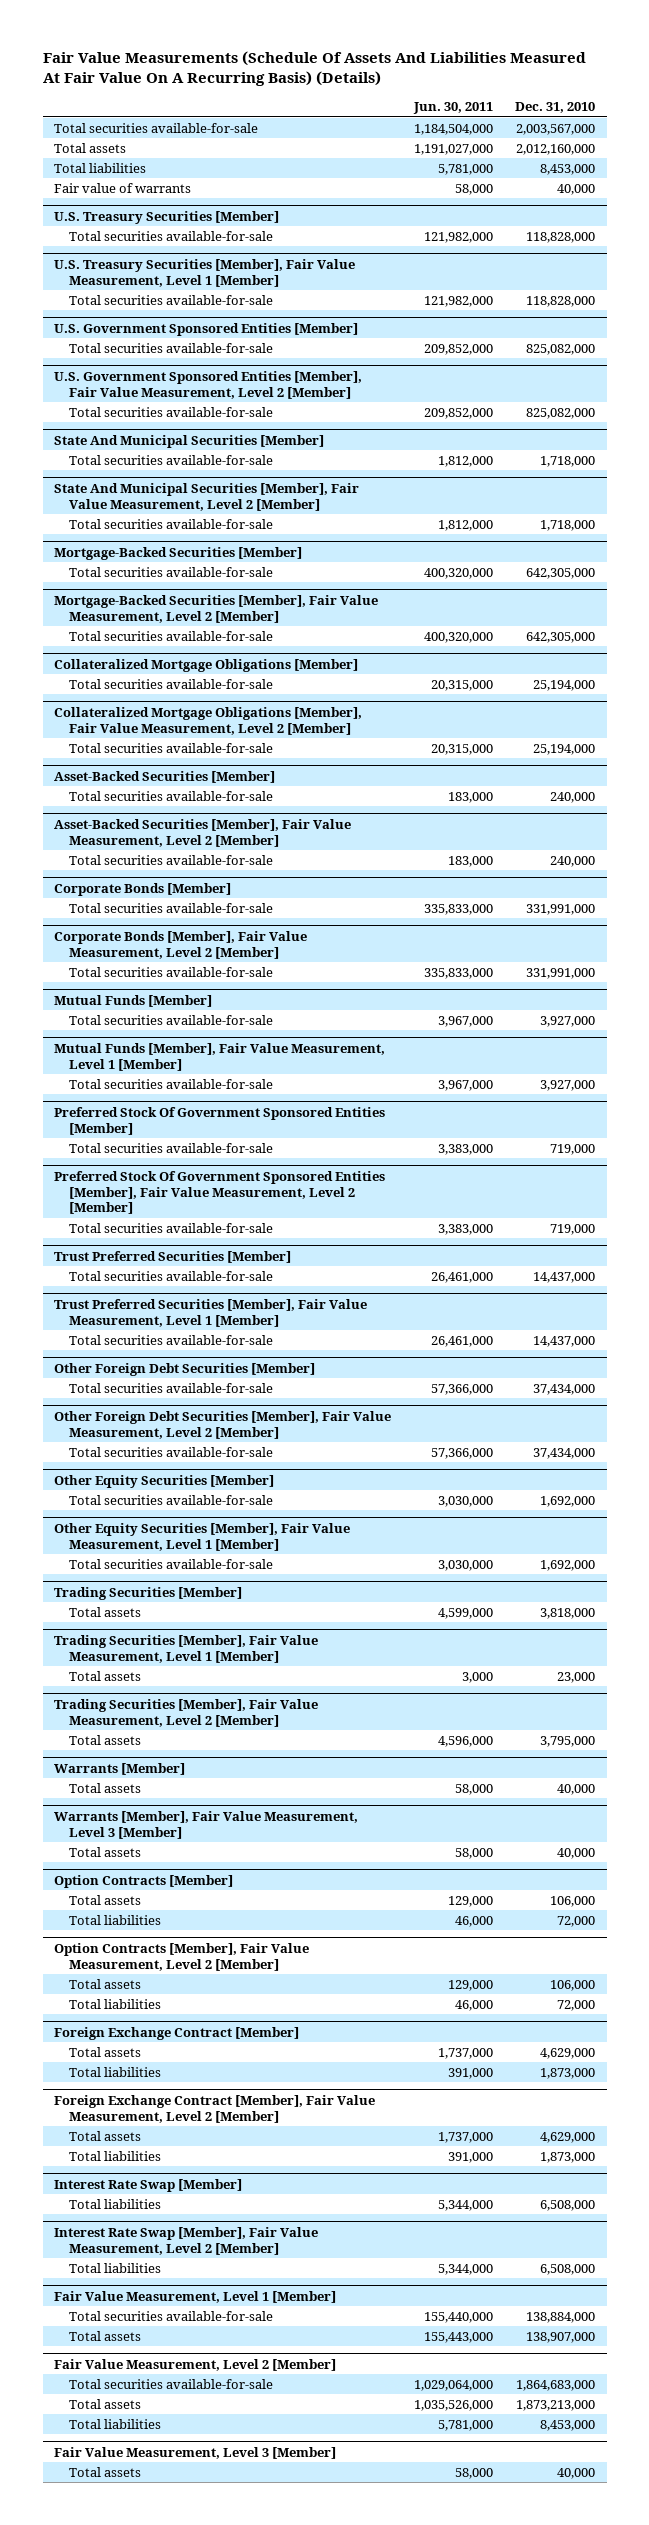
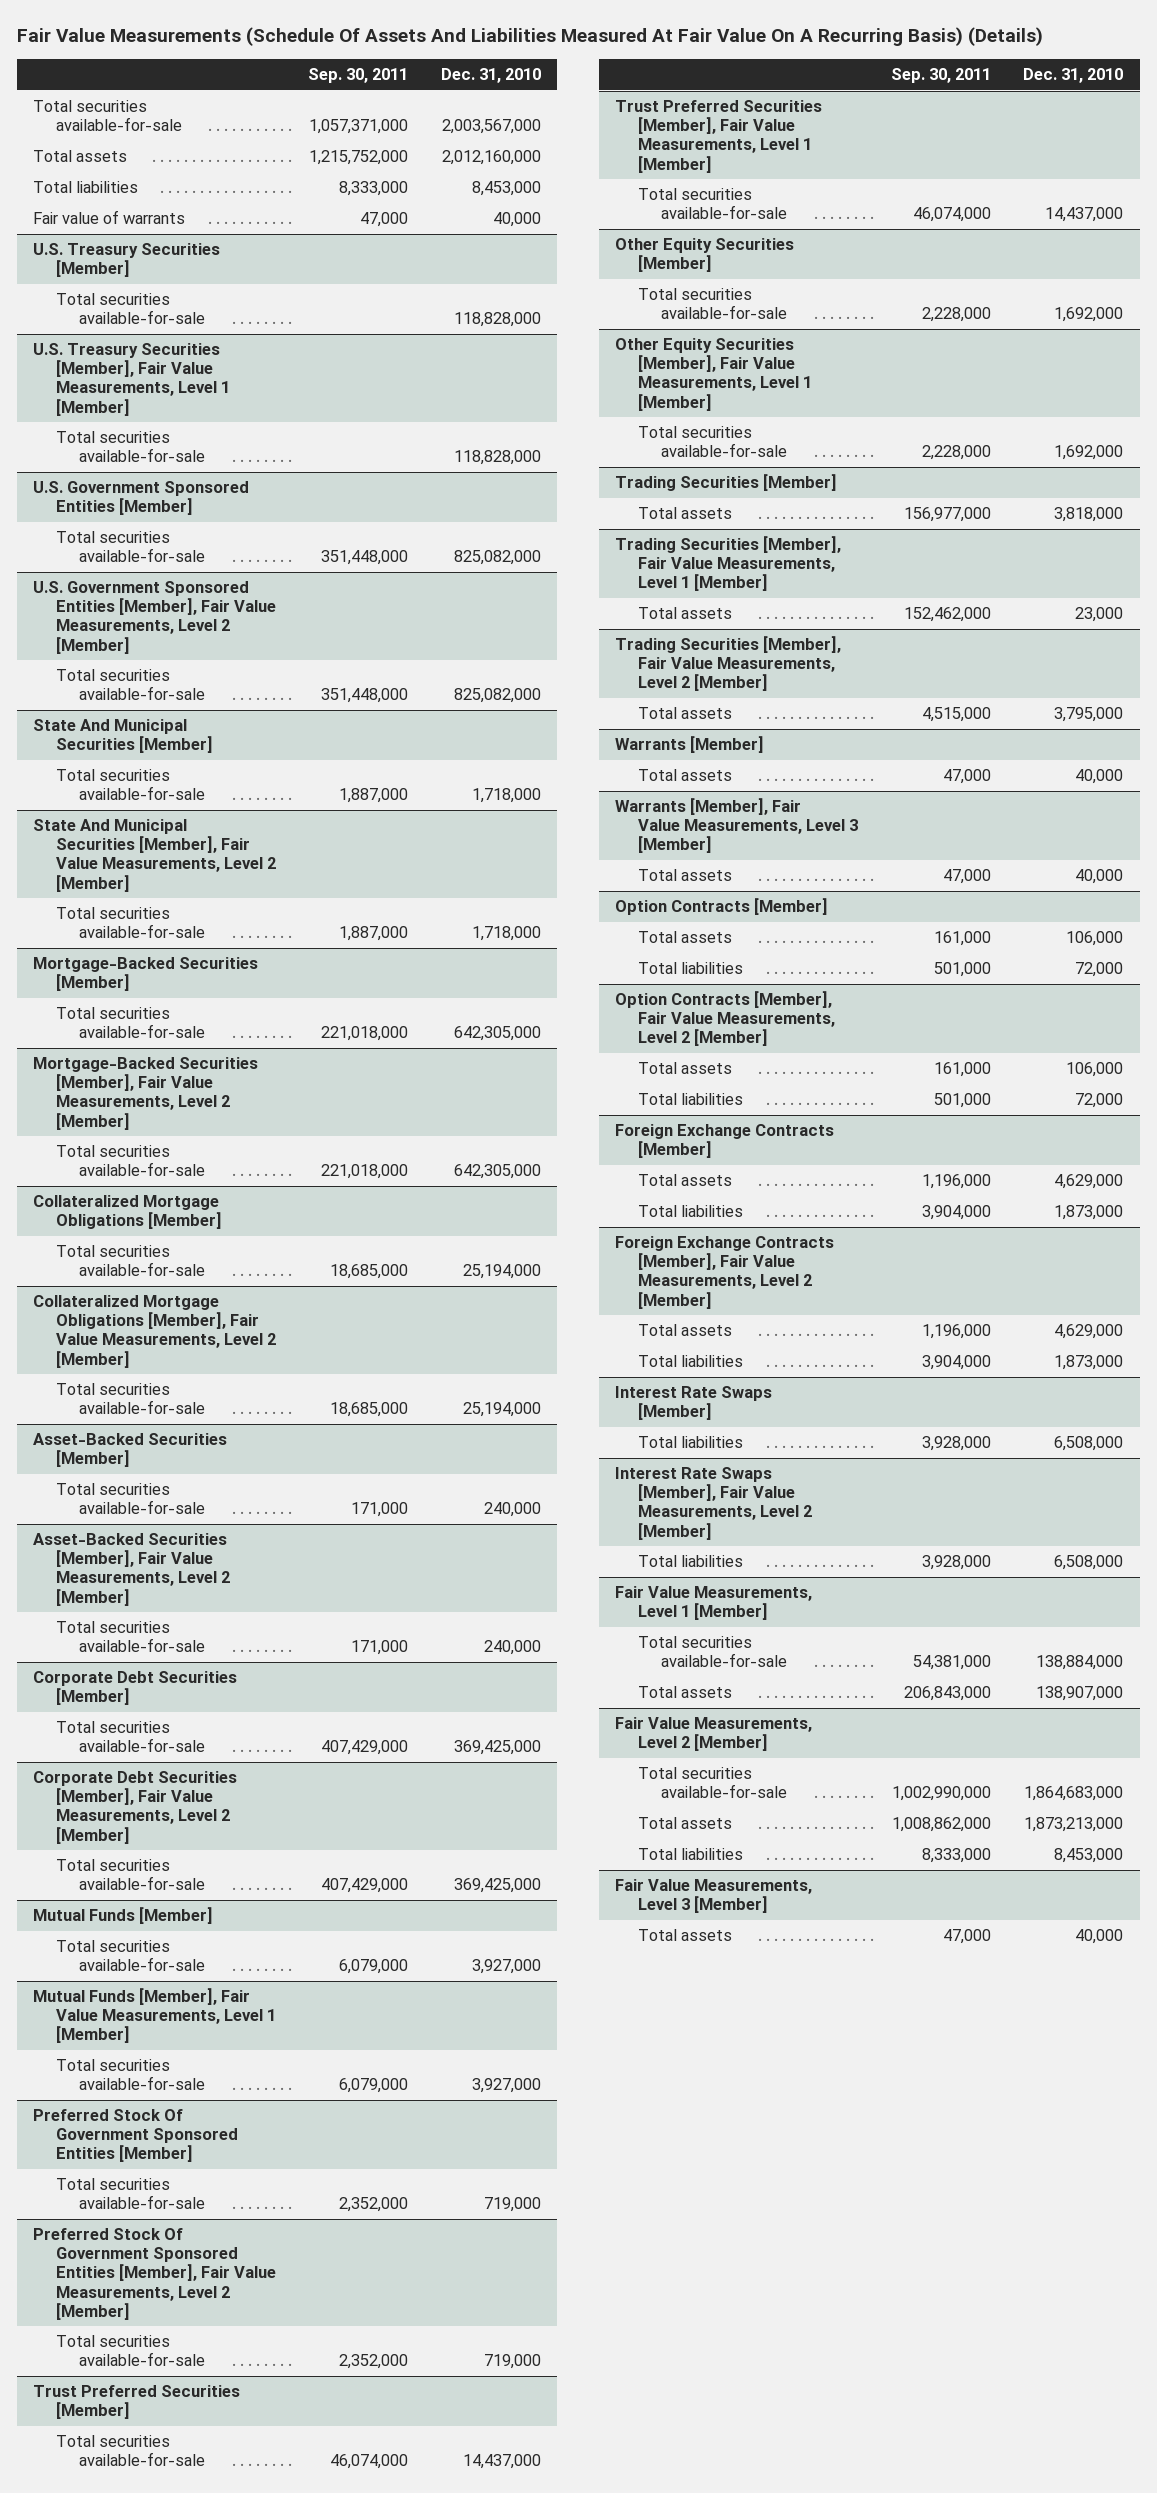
- | Jun. 30, 2011 | Dec. 31, 2010
+ | Sep. 30, 2011 | Dec. 31, 2010
- U.S. Treasury Securities [Member], Fair Value Measurement, Level 1 [Member]
+ U.S. Treasury Securities [Member], Fair Value Measurements, Level 1 [Member]
- U.S. Government Sponsored Entities [Member], Fair Value Measurement, Level 2 [Member]
+ U.S. Government Sponsored Entities [Member], Fair Value Measurements, Level 2 [Member]
- State And Municipal Securities [Member], Fair Value Measurement, Level 2 [Member]
+ State And Municipal Securities [Member], Fair Value Measurements, Level 2 [Member]
- Mortgage-Backed Securities [Member], Fair Value Measurement, Level 2 [Member]
+ Mortgage-Backed Securities [Member], Fair Value Measurements, Level 2 [Member]
- Collateralized Mortgage Obligations [Member], Fair Value Measurement, Level 2 [Member]
+ Collateralized Mortgage Obligations [Member], Fair Value Measurements, Level 2 [Member]
- Asset-Backed Securities [Member], Fair Value Measurement, Level 2 [Member]
+ Asset-Backed Securities [Member], Fair Value Measurements, Level 2 [Member]
- Corporate Bonds [Member]
- Total securities available-for-sale | 335,833,000 | 331,991,000
- Corporate Bonds [Member], Fair Value Measurement, Level 2 [Member]
- Total securities available-for-sale | 335,833,000 | 331,991,000
+ Corporate Debt Securities [Member]
+ Total securities available-for-sale | 407,429,000 | 369,425,000
+ Corporate Debt Securities [Member], Fair Value Measurements, Level 2 [Member]
+ Total securities available-for-sale | 407,429,000 | 369,425,000
- Mutual Funds [Member], Fair Value Measurement, Level 1 [Member]
+ Mutual Funds [Member], Fair Value Measurements, Level 1 [Member]
- Preferred Stock Of Government Sponsored Entities [Member], Fair Value Measurement, Level 2 [Member]
+ Preferred Stock Of Government Sponsored Entities [Member], Fair Value Measurements, Level 2 [Member]
- Trust Preferred Securities [Member], Fair Value Measurement, Level 1 [Member]
+ Trust Preferred Securities [Member], Fair Value Measurements, Level 1 [Member]
- Other Foreign Debt Securities [Member]
- Total securities available-for-sale | 57,366,000 | 37,434,000
- Other Foreign Debt Securities [Member], Fair Value Measurement, Level 2 [Member]
- Total securities available-for-sale | 57,366,000 | 37,434,000
- Other Equity Securities [Member], Fair Value Measurement, Level 1 [Member]
+ Other Equity Securities [Member], Fair Value Measurements, Level 1 [Member]
- Trading Securities [Member], Fair Value Measurement, Level 1 [Member]
+ Trading Securities [Member], Fair Value Measurements, Level 1 [Member]
- Trading Securities [Member], Fair Value Measurement, Level 2 [Member]
+ Trading Securities [Member], Fair Value Measurements, Level 2 [Member]
- Warrants [Member], Fair Value Measurement, Level 3 [Member]
+ Warrants [Member], Fair Value Measurements, Level 3 [Member]
- Option Contracts [Member], Fair Value Measurement, Level 2 [Member]
+ Option Contracts [Member], Fair Value Measurements, Level 2 [Member]
- Foreign Exchange Contract [Member]
+ Foreign Exchange Contracts [Member]
- Foreign Exchange Contract [Member], Fair Value Measurement, Level 2 [Member]
+ Foreign Exchange Contracts [Member], Fair Value Measurements, Level 2 [Member]
- Interest Rate Swap [Member]
+ Interest Rate Swaps [Member]
- Interest Rate Swap [Member], Fair Value Measurement, Level 2 [Member]
+ Interest Rate Swaps [Member], Fair Value Measurements, Level 2 [Member]
- Fair Value Measurement, Level 1 [Member]
+ Fair Value Measurements, Level 1 [Member]
- Fair Value Measurement, Level 2 [Member]
+ Fair Value Measurements, Level 2 [Member]
- Fair Value Measurement, Level 3 [Member]
+ Fair Value Measurements, Level 3 [Member]

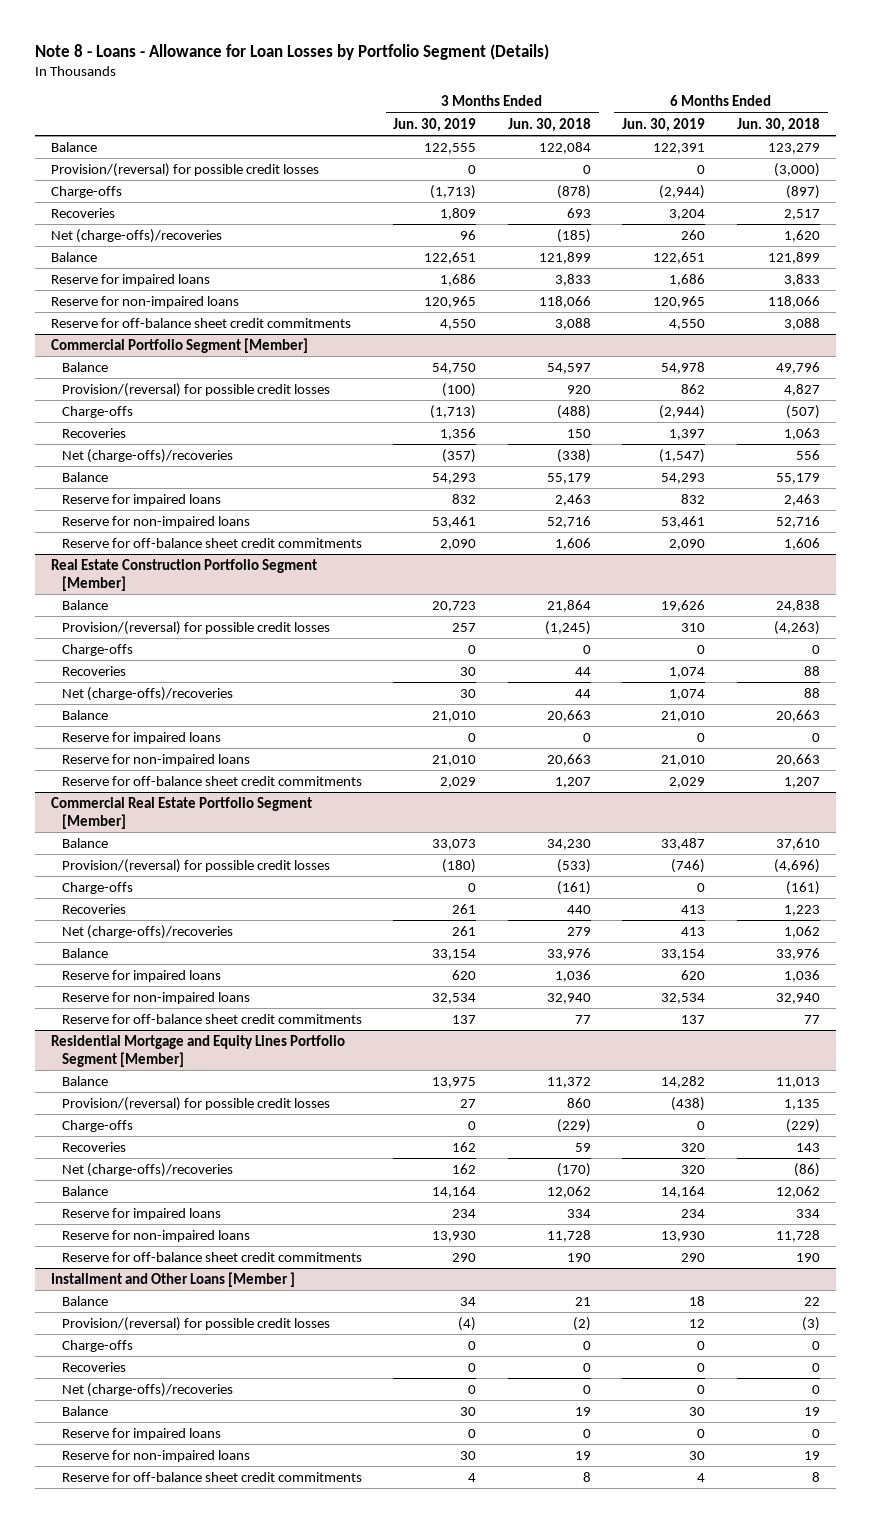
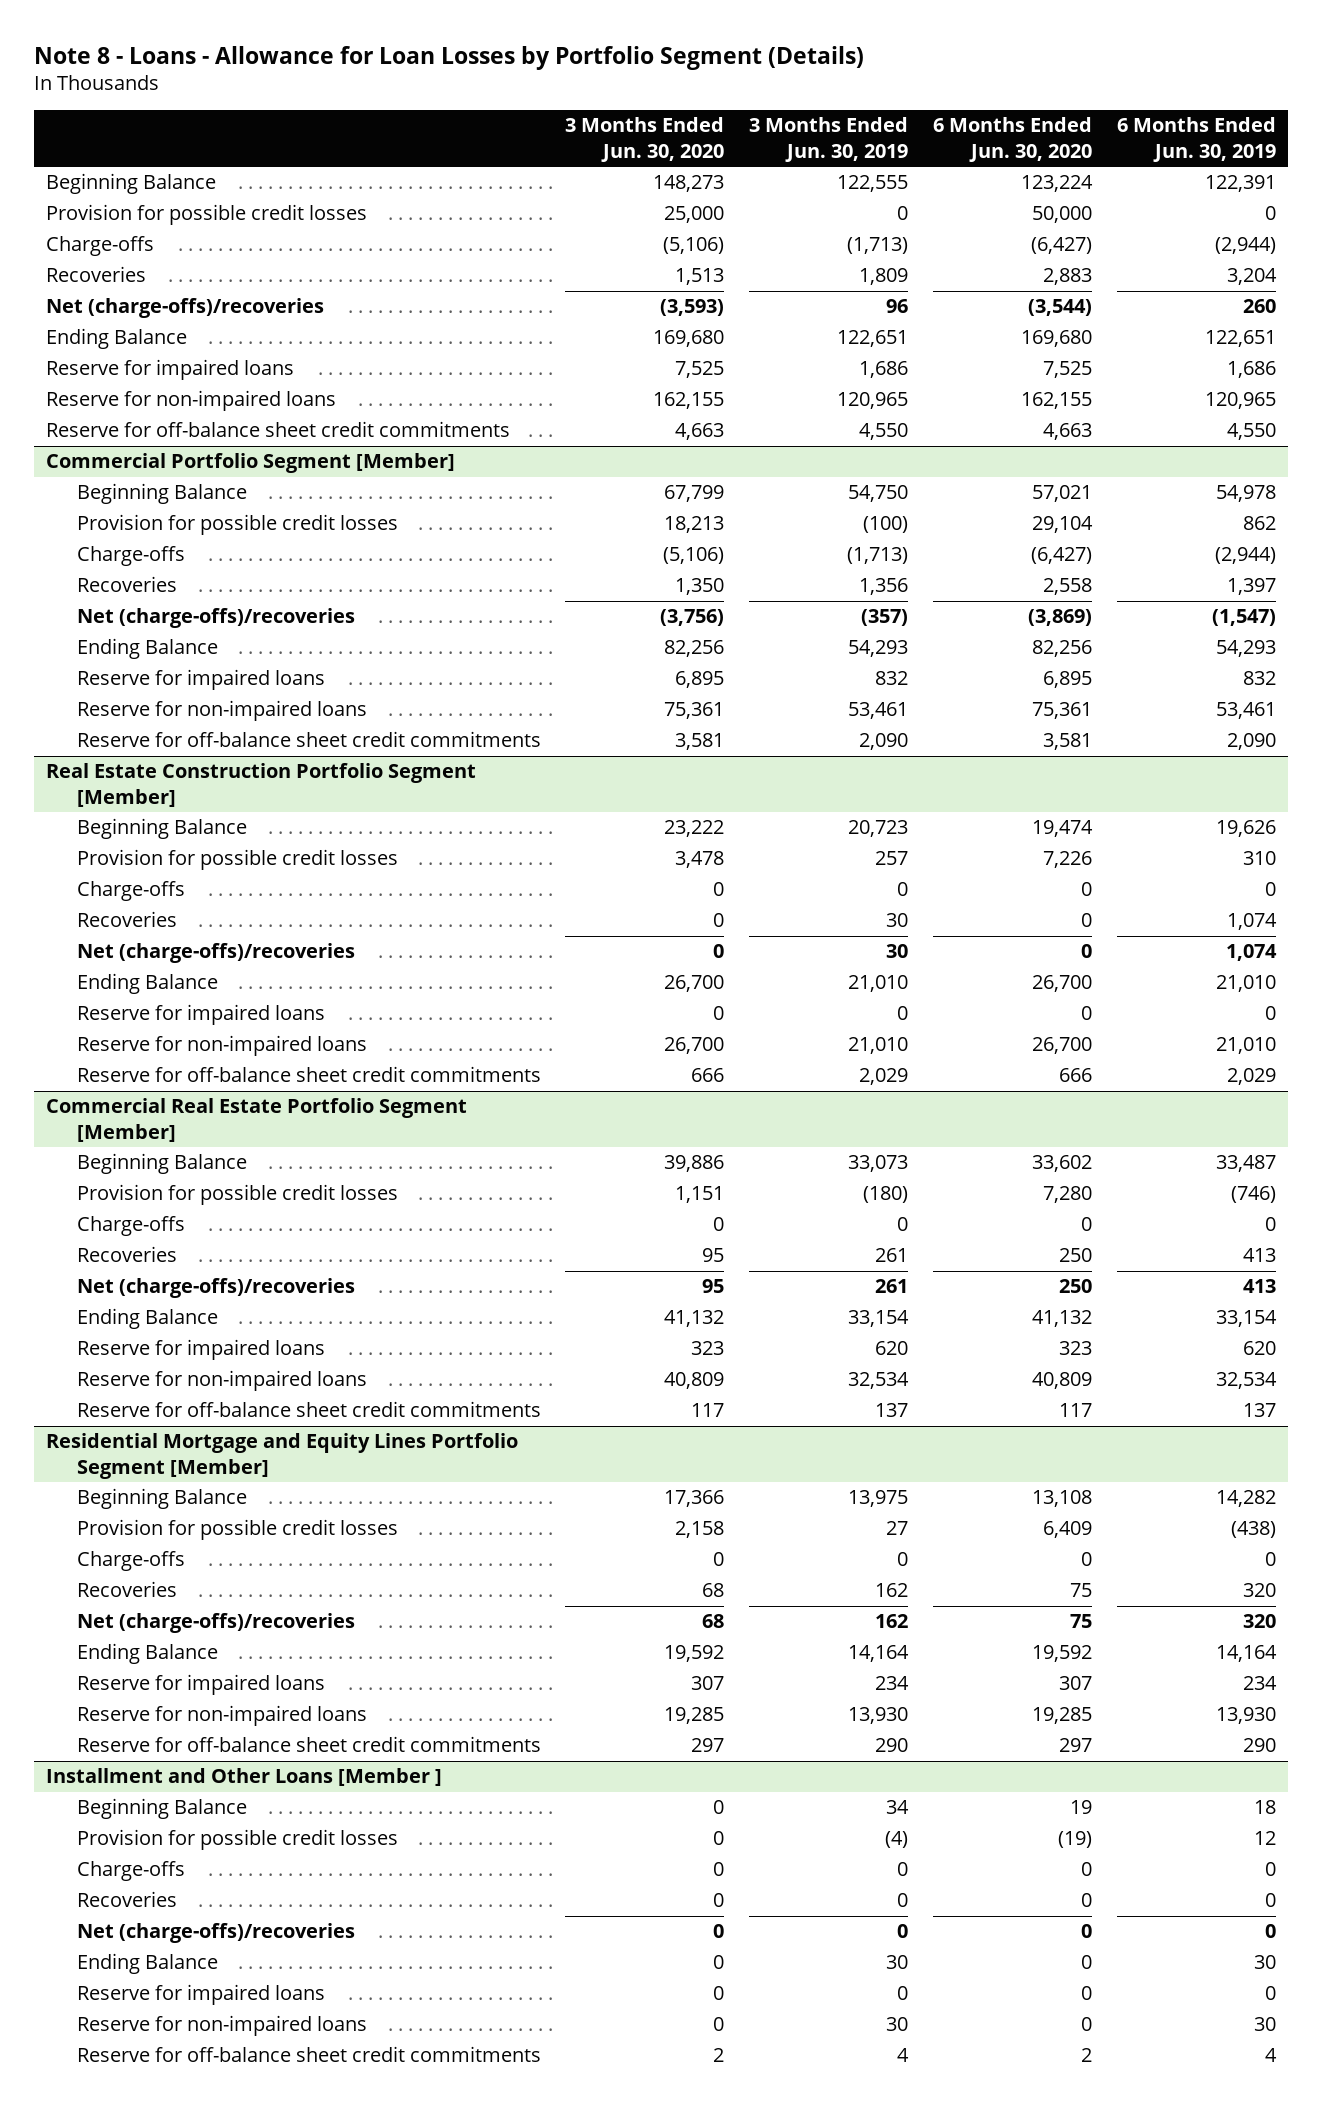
- | 3 Months Ended Jun. 30, 2019 | 3 Months Ended Jun. 30, 2018 | 6 Months Ended Jun. 30, 2019 | 6 Months Ended Jun. 30, 2018
+ | 3 Months Ended Jun. 30, 2020 | 3 Months Ended Jun. 30, 2019 | 6 Months Ended Jun. 30, 2020 | 6 Months Ended Jun. 30, 2019
- Balance | 122,555 | 122,084 | 122,391 | 123,279
- Provision/(reversal) for possible credit losses | 0 | 0 | 0 | (3,000)
+ Beginning Balance | 148,273 | 122,555 | 123,224 | 122,391
+ Provision for possible credit losses | 25,000 | 0 | 50,000 | 0
- Balance | 122,651 | 121,899 | 122,651 | 121,899
+ Ending Balance | 169,680 | 122,651 | 169,680 | 122,651
@ Commercial Portfolio Segment [Member]
- Balance | 54,750 | 54,597 | 54,978 | 49,796
- Provision/(reversal) for possible credit losses | (100) | 920 | 862 | 4,827
+ Beginning Balance | 67,799 | 54,750 | 57,021 | 54,978
+ Provision for possible credit losses | 18,213 | (100) | 29,104 | 862
- Balance | 54,293 | 55,179 | 54,293 | 55,179
+ Ending Balance | 82,256 | 54,293 | 82,256 | 54,293
@ Real Estate Construction Portfolio Segment [Member]
- Balance | 20,723 | 21,864 | 19,626 | 24,838
- Provision/(reversal) for possible credit losses | 257 | (1,245) | 310 | (4,263)
+ Beginning Balance | 23,222 | 20,723 | 19,474 | 19,626
+ Provision for possible credit losses | 3,478 | 257 | 7,226 | 310
- Balance | 21,010 | 20,663 | 21,010 | 20,663
+ Ending Balance | 26,700 | 21,010 | 26,700 | 21,010
@ Commercial Real Estate Portfolio Segment [Member]
- Balance | 33,073 | 34,230 | 33,487 | 37,610
- Provision/(reversal) for possible credit losses | (180) | (533) | (746) | (4,696)
+ Beginning Balance | 39,886 | 33,073 | 33,602 | 33,487
+ Provision for possible credit losses | 1,151 | (180) | 7,280 | (746)
- Balance | 33,154 | 33,976 | 33,154 | 33,976
+ Ending Balance | 41,132 | 33,154 | 41,132 | 33,154
@ Residential Mortgage and Equity Lines Portfolio Segment [Member]
- Balance | 13,975 | 11,372 | 14,282 | 11,013
- Provision/(reversal) for possible credit losses | 27 | 860 | (438) | 1,135
+ Beginning Balance | 17,366 | 13,975 | 13,108 | 14,282
+ Provision for possible credit losses | 2,158 | 27 | 6,409 | (438)
- Balance | 14,164 | 12,062 | 14,164 | 12,062
+ Ending Balance | 19,592 | 14,164 | 19,592 | 14,164
@ Installment and Other Loans [Member ]
- Balance | 34 | 21 | 18 | 22
- Provision/(reversal) for possible credit losses | (4) | (2) | 12 | (3)
+ Beginning Balance | 0 | 34 | 19 | 18
+ Provision for possible credit losses | 0 | (4) | (19) | 12
- Balance | 30 | 19 | 30 | 19
+ Ending Balance | 0 | 30 | 0 | 30

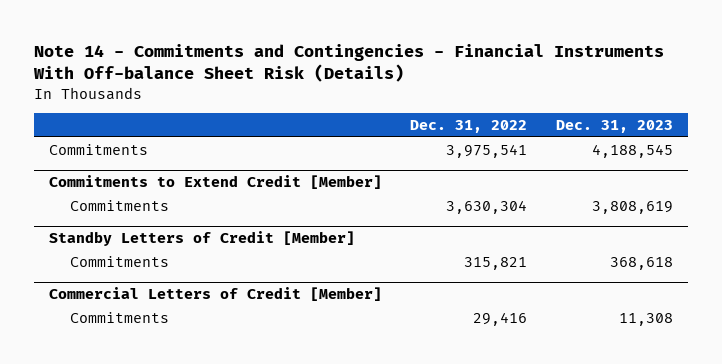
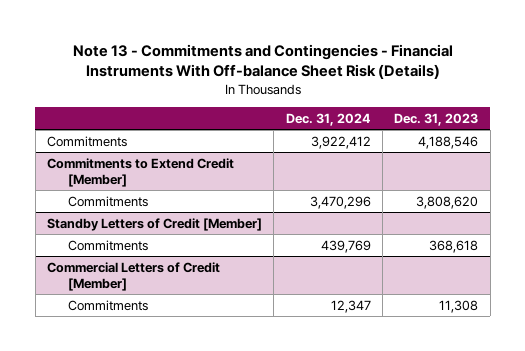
- Note 14 - Commitments and Contingencies - Financial Instruments With Off-balance Sheet Risk (Details)
+ Note 13 - Commitments and Contingencies - Financial Instruments With Off-balance Sheet Risk (Details)
- | Dec. 31, 2022 | Dec. 31, 2023
+ | Dec. 31, 2024 | Dec. 31, 2023
- Commitments | 3,975,541 | 4,188,545
+ Commitments | 3,922,412 | 4,188,546
@ Commitments to Extend Credit [Member]
- Commitments | 3,630,304 | 3,808,619
+ Commitments | 3,470,296 | 3,808,620

